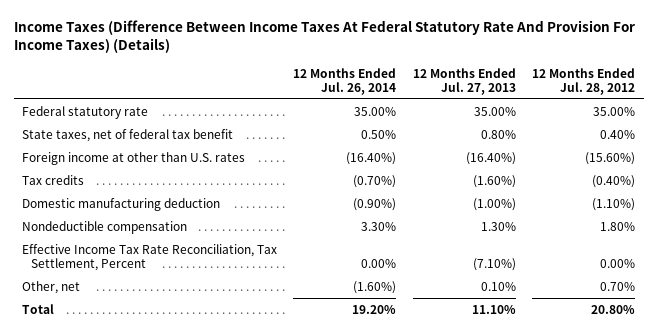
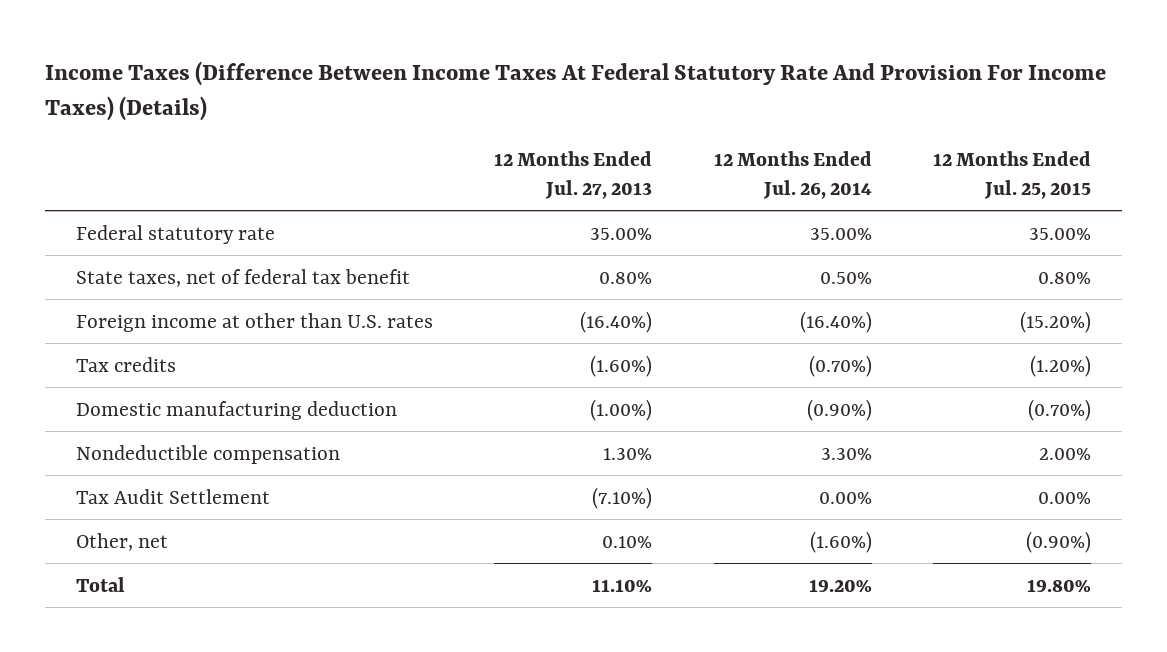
- | 12 Months Ended Jul. 26, 2014 | 12 Months Ended Jul. 27, 2013 | 12 Months Ended Jul. 28, 2012
+ | 12 Months Ended Jul. 27, 2013 | 12 Months Ended Jul. 26, 2014 | 12 Months Ended Jul. 25, 2015
- Effective Income Tax Rate Reconciliation, Tax Settlement, Percent | 0.00% | (7.10%) | 0.00%
+ Tax Audit Settlement | (7.10%) | 0.00% | 0.00%

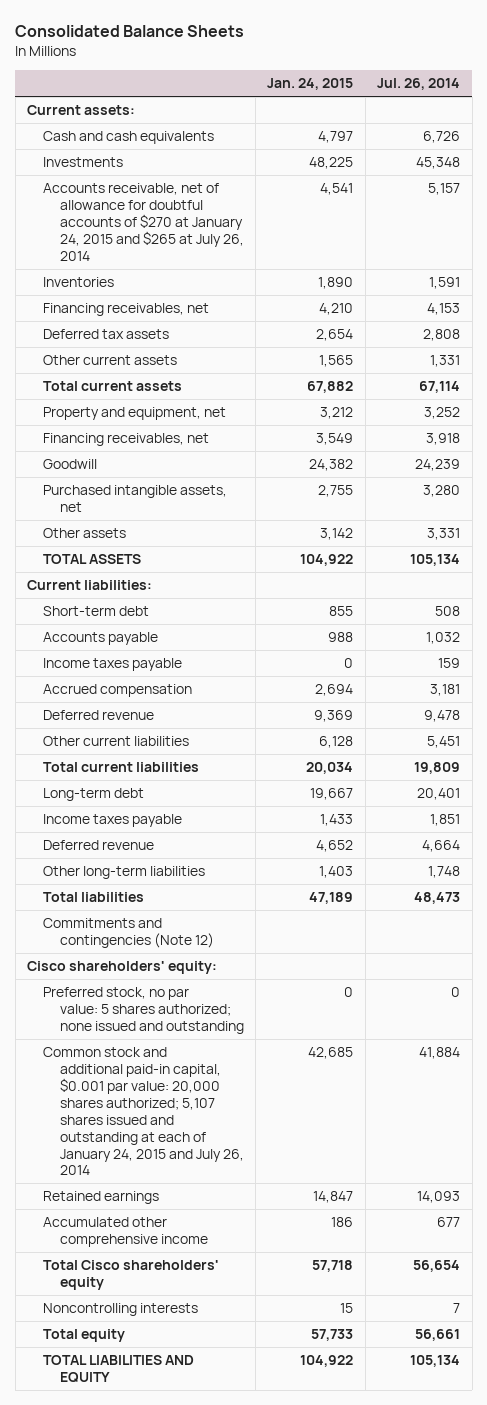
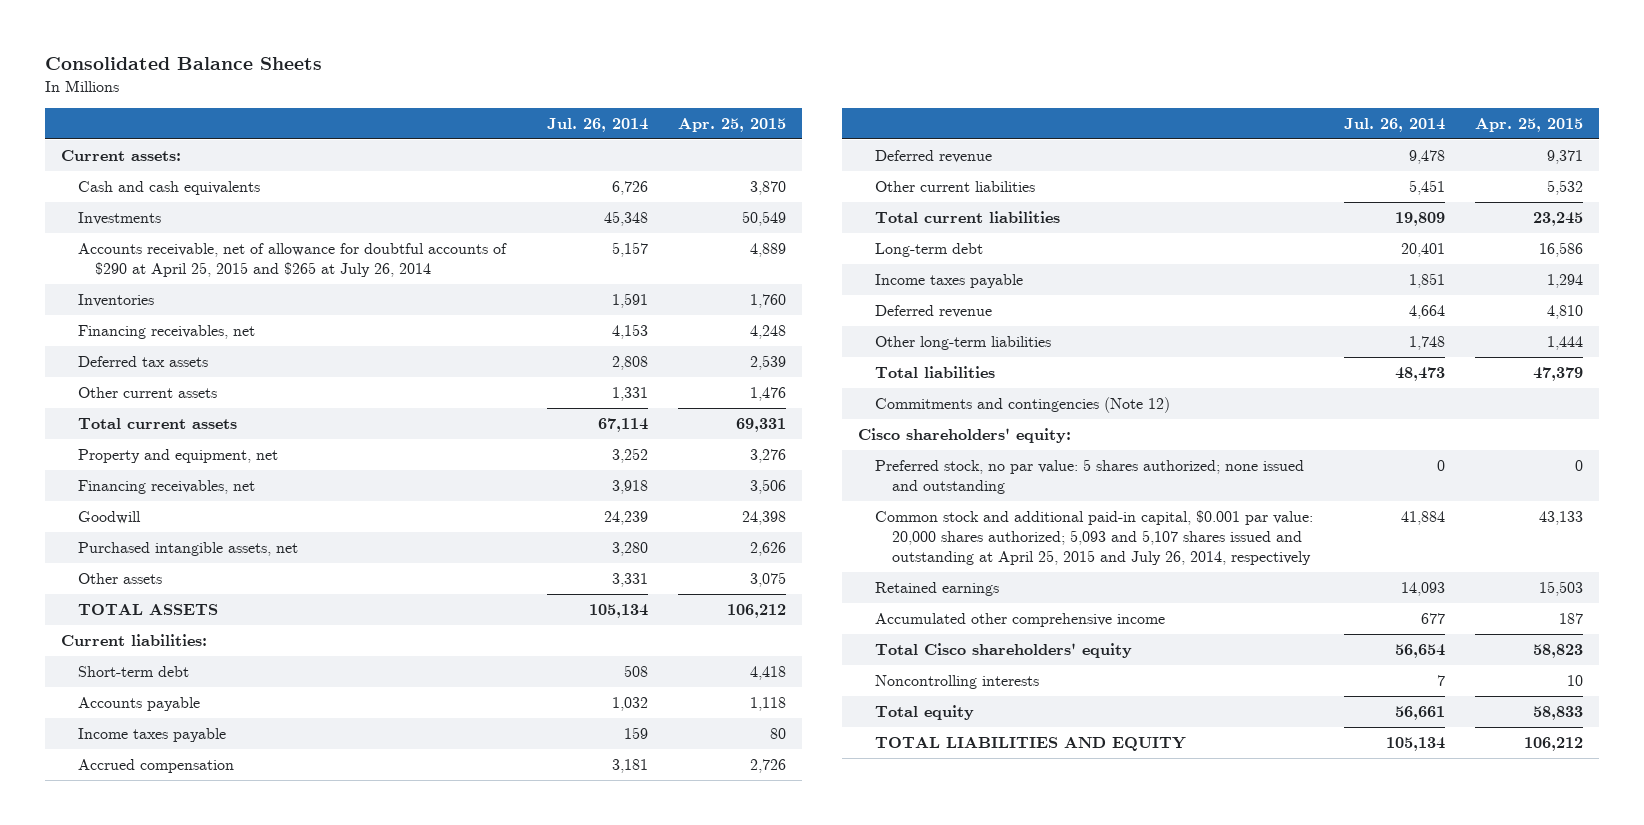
- | Jan. 24, 2015 | Jul. 26, 2014
+ | Jul. 26, 2014 | Apr. 25, 2015
- Accounts receivable, net of allowance for doubtful accounts of $270 at January 24, 2015 and $265 at July 26, 2014 | 4,541 | 5,157
+ Accounts receivable, net of allowance for doubtful accounts of $290 at April 25, 2015 and $265 at July 26, 2014 | 5,157 | 4,889
- Common stock and additional paid-in capital, $0.001 par value: 20,000 shares authorized; 5,107 shares issued and outstanding at each of January 24, 2015 and July 26, 2014 | 42,685 | 41,884
+ Common stock and additional paid-in capital, $0.001 par value: 20,000 shares authorized; 5,093 and 5,107 shares issued and outstanding at April 25, 2015 and July 26, 2014, respectively | 41,884 | 43,133

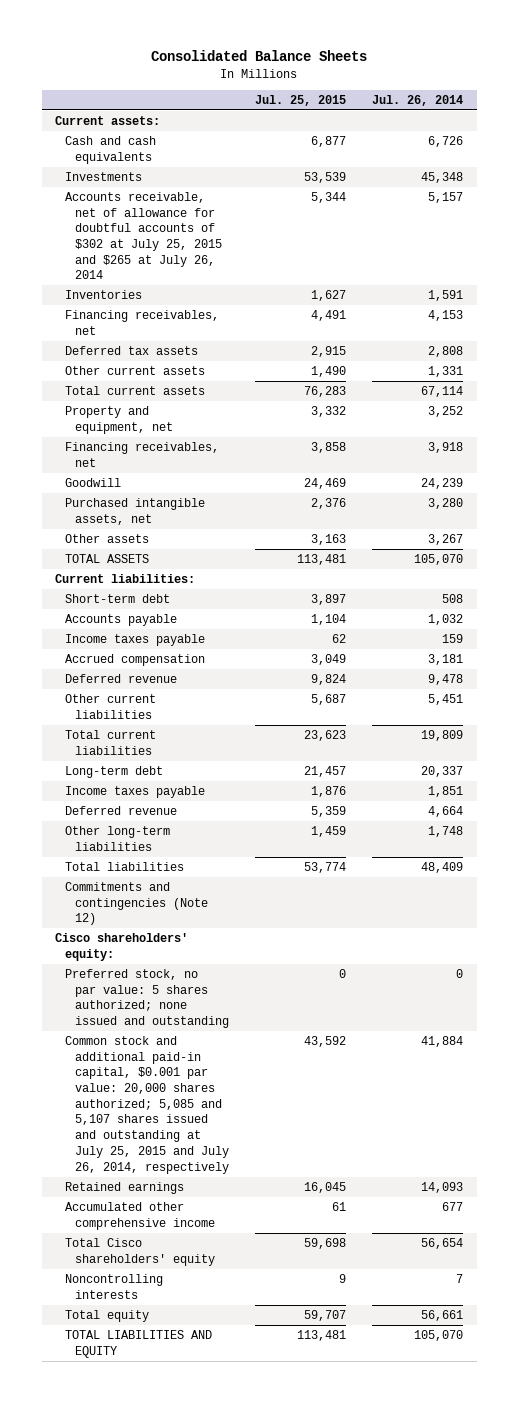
- | Jul. 26, 2014 | Apr. 25, 2015
+ | Jul. 25, 2015 | Jul. 26, 2014
- Accounts receivable, net of allowance for doubtful accounts of $290 at April 25, 2015 and $265 at July 26, 2014 | 5,157 | 4,889
+ Accounts receivable, net of allowance for doubtful accounts of $302 at July 25, 2015 and $265 at July 26, 2014 | 5,344 | 5,157
- Other assets | 3,331 | 3,075
- TOTAL ASSETS | 105,134 | 106,212
+ Other assets | 3,163 | 3,267
+ TOTAL ASSETS | 113,481 | 105,070
- Long-term debt | 20,401 | 16,586
+ Long-term debt | 21,457 | 20,337
- Total liabilities | 48,473 | 47,379
+ Total liabilities | 53,774 | 48,409
- Common stock and additional paid-in capital, $0.001 par value: 20,000 shares authorized; 5,093 and 5,107 shares issued and outstanding at April 25, 2015 and July 26, 2014, respectively | 41,884 | 43,133
+ Common stock and additional paid-in capital, $0.001 par value: 20,000 shares authorized; 5,085 and 5,107 shares issued and outstanding at July 25, 2015 and July 26, 2014, respectively | 43,592 | 41,884
- TOTAL LIABILITIES AND EQUITY | 105,134 | 106,212
+ TOTAL LIABILITIES AND EQUITY | 113,481 | 105,070

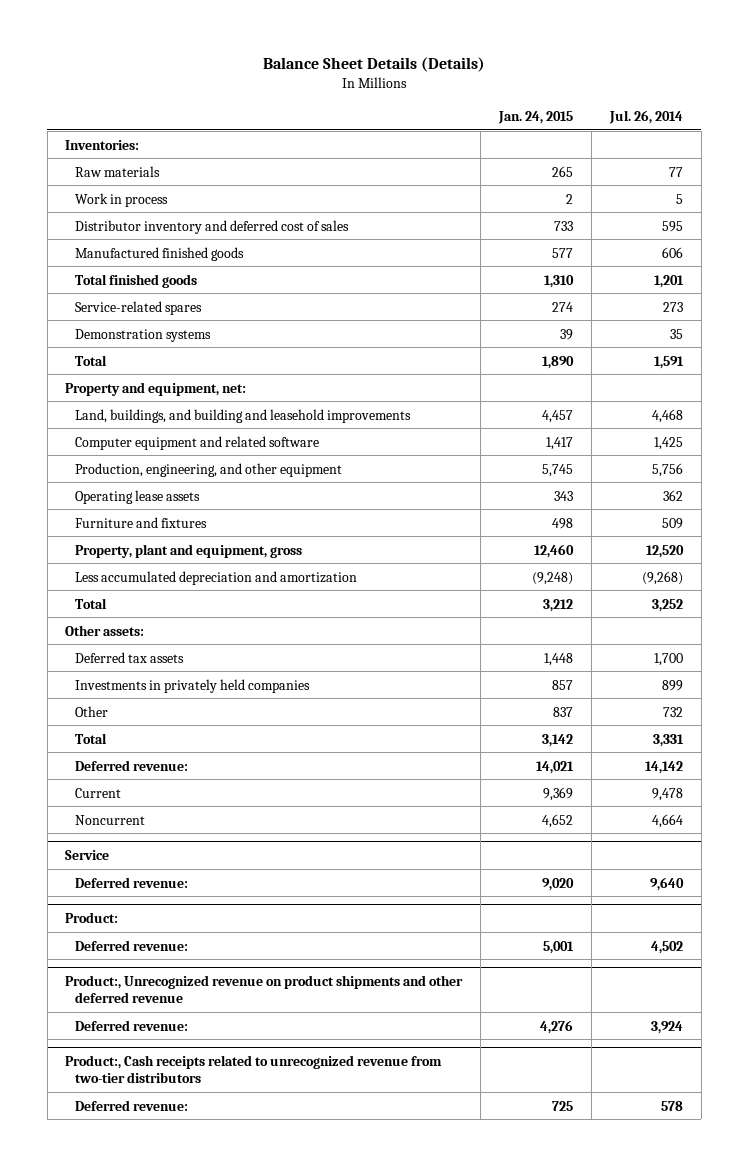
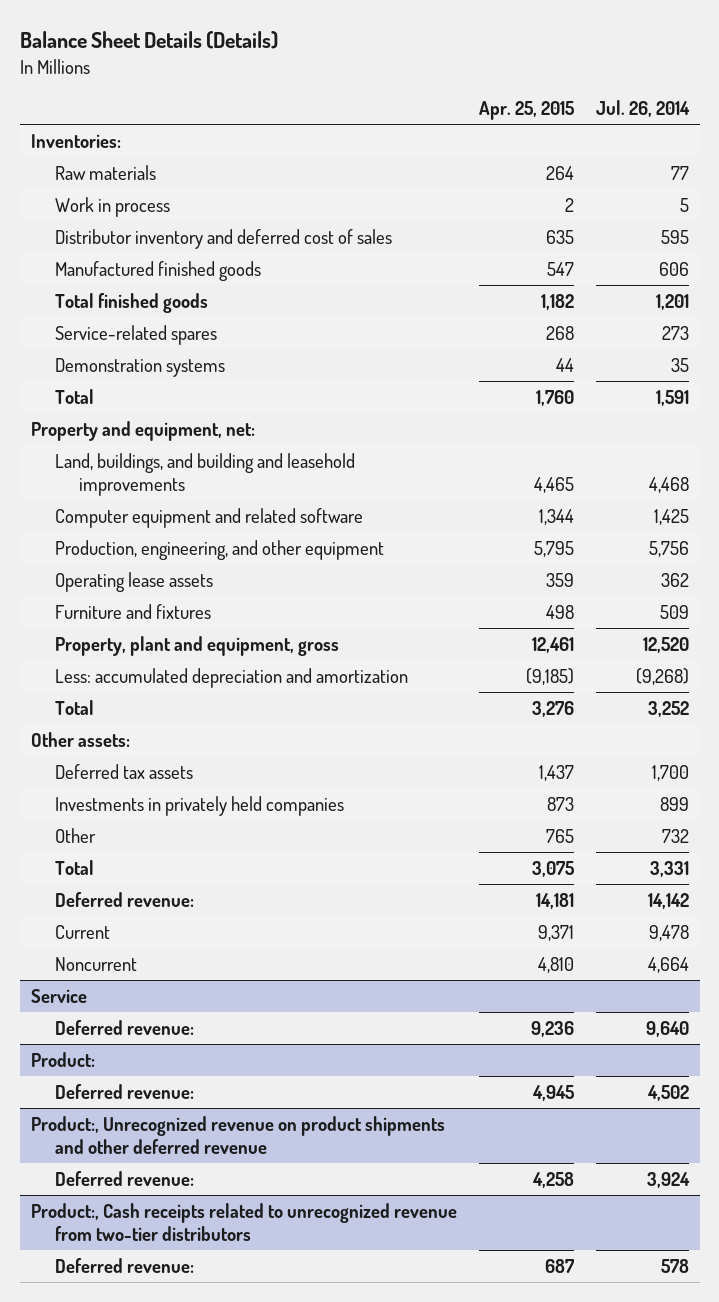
- | Jan. 24, 2015 | Jul. 26, 2014
+ | Apr. 25, 2015 | Jul. 26, 2014
- Less accumulated depreciation and amortization | (9,248) | (9,268)
+ Less: accumulated depreciation and amortization | (9,185) | (9,268)

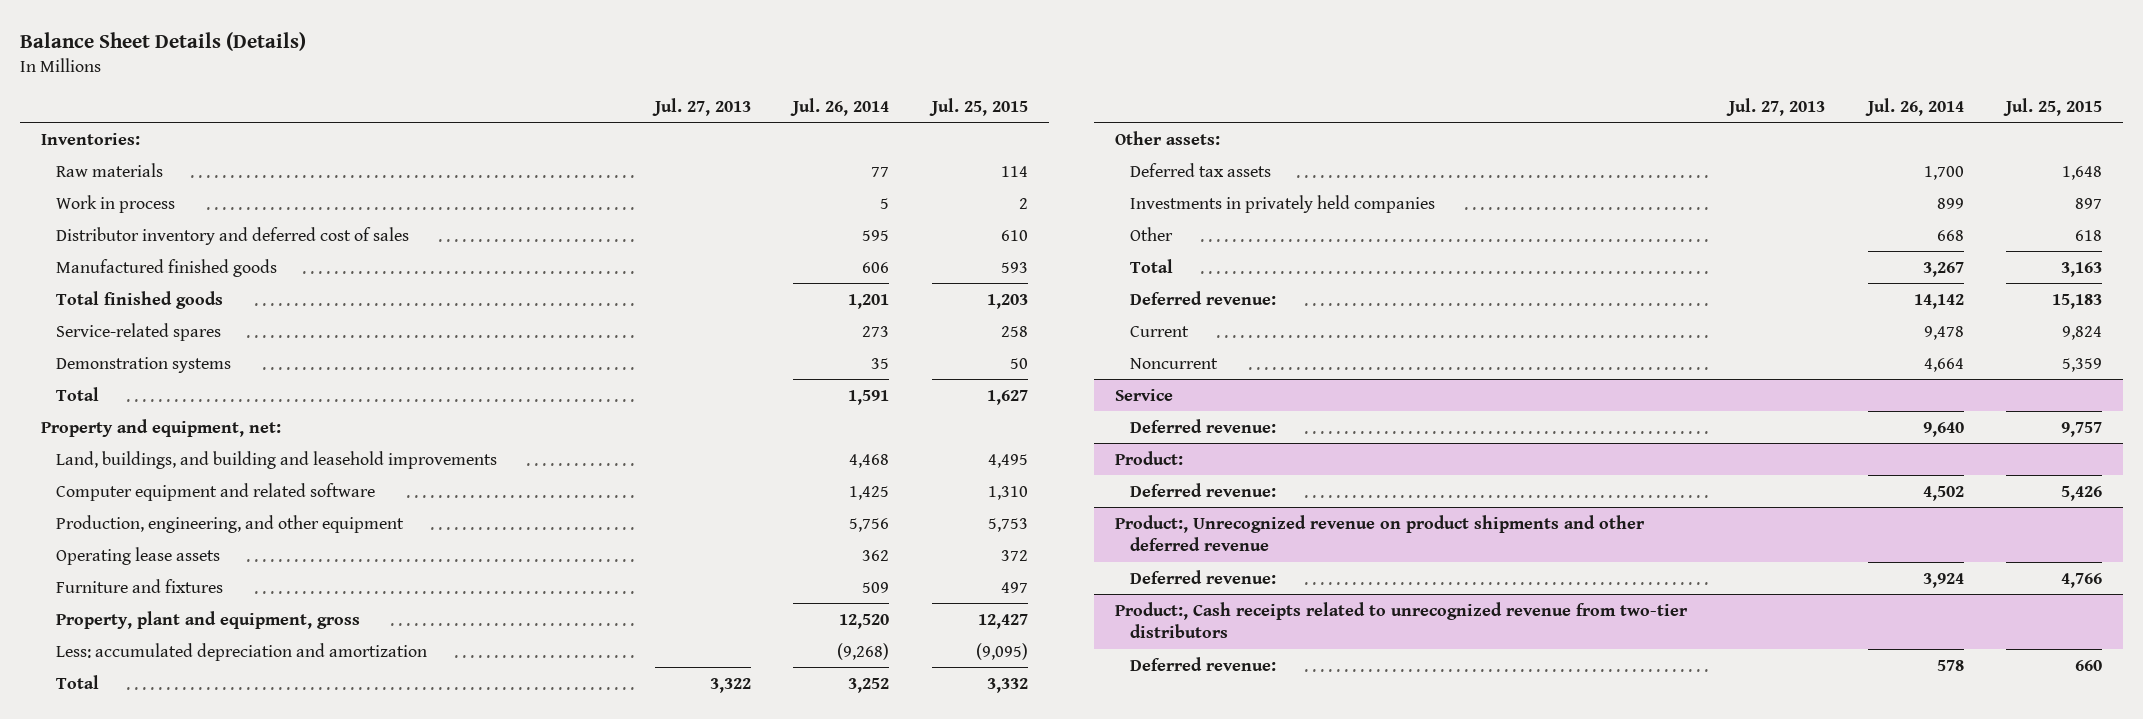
- | Apr. 25, 2015 | Jul. 26, 2014
+ | Jul. 27, 2013 | Jul. 26, 2014 | Jul. 25, 2015
- Other | 765 | 732
- Total | 3,075 | 3,331
+ Other | | 668 | 618
+ Total | | 3,267 | 3,163

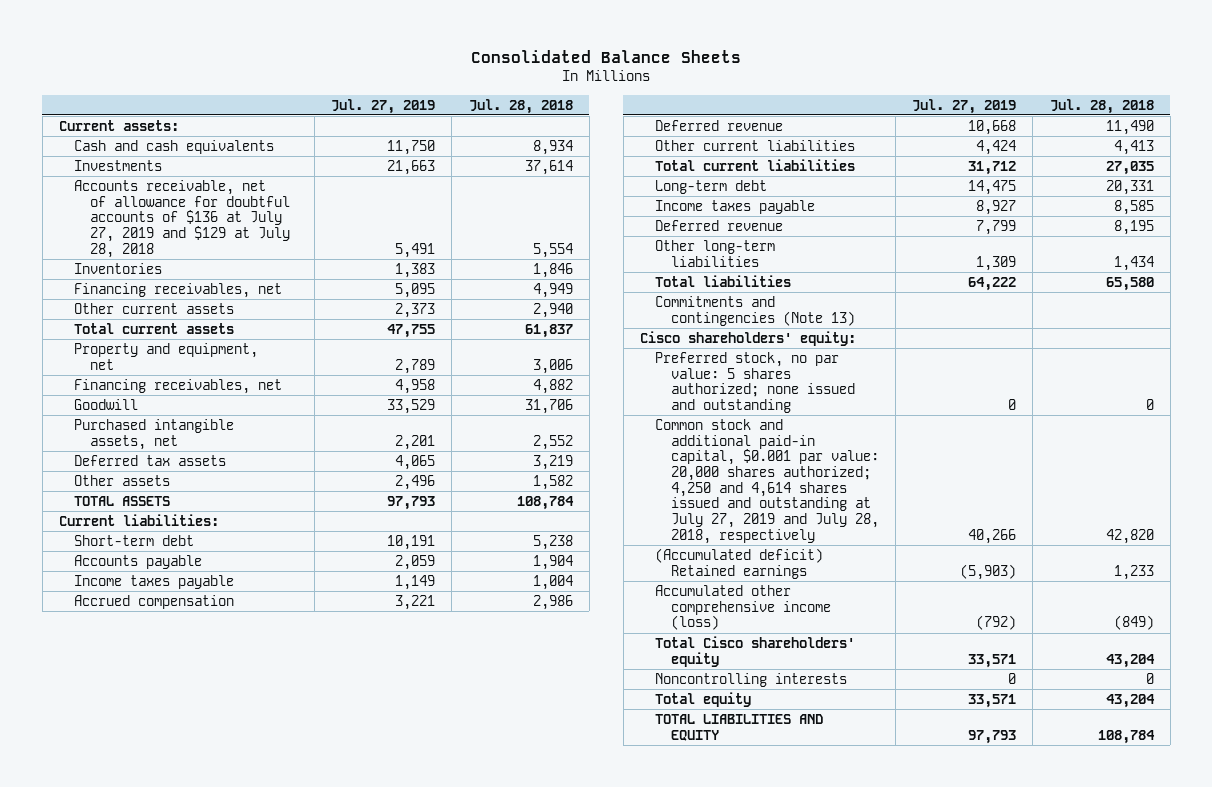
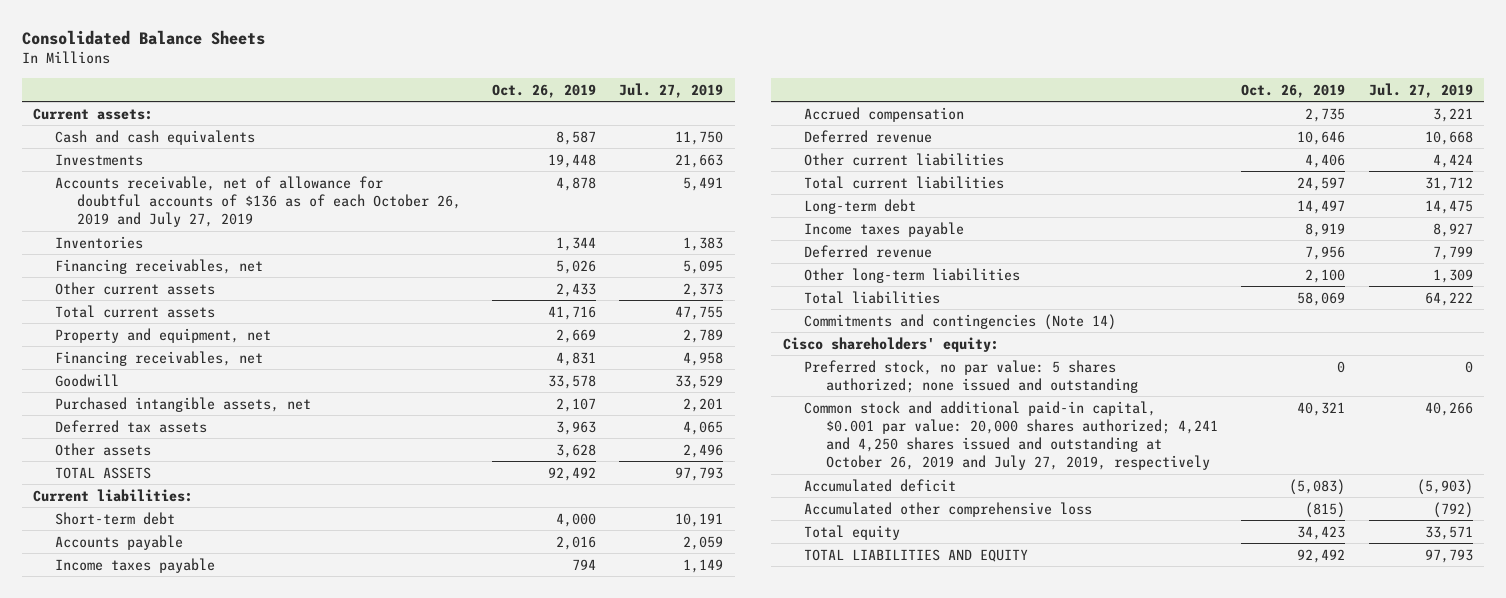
- | Jul. 27, 2019 | Jul. 28, 2018
+ | Oct. 26, 2019 | Jul. 27, 2019
- Accounts receivable, net of allowance for doubtful accounts of $136 at July 27, 2019 and $129 at July 28, 2018 | 5,491 | 5,554
+ Accounts receivable, net of allowance for doubtful accounts of $136 as of each October 26, 2019 and July 27, 2019 | 4,878 | 5,491
- Commitments and contingencies (Note 13)
+ Commitments and contingencies (Note 14)
- Common stock and additional paid-in capital, $0.001 par value: 20,000 shares authorized; 4,250 and 4,614 shares issued and outstanding at July 27, 2019 and July 28, 2018, respectively | 40,266 | 42,820
- (Accumulated deficit) Retained earnings | (5,903) | 1,233
- Accumulated other comprehensive income (loss) | (792) | (849)
- Total Cisco shareholders' equity | 33,571 | 43,204
- Noncontrolling interests | 0 | 0
+ Common stock and additional paid-in capital, $0.001 par value: 20,000 shares authorized; 4,241 and 4,250 shares issued and outstanding at October 26, 2019 and July 27, 2019, respectively | 40,321 | 40,266
+ Accumulated deficit | (5,083) | (5,903)
+ Accumulated other comprehensive loss | (815) | (792)

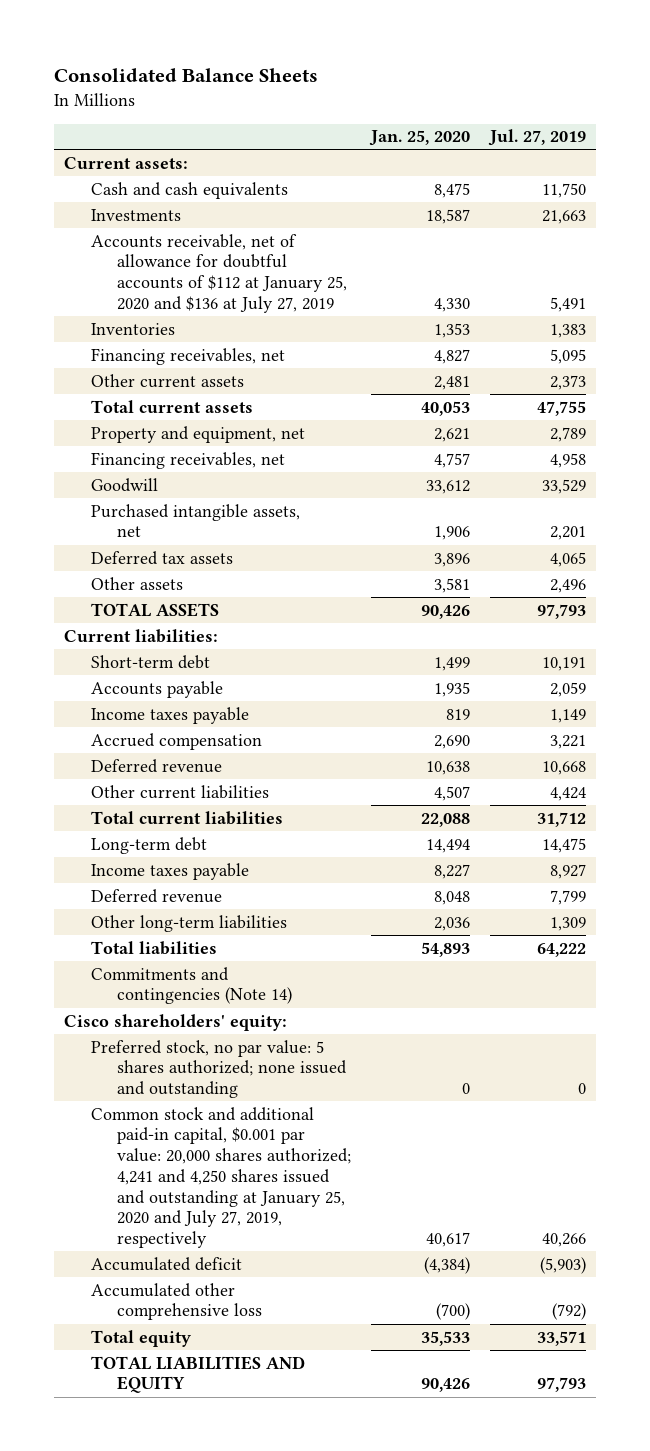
- | Oct. 26, 2019 | Jul. 27, 2019
+ | Jan. 25, 2020 | Jul. 27, 2019
- Accounts receivable, net of allowance for doubtful accounts of $136 as of each October 26, 2019 and July 27, 2019 | 4,878 | 5,491
+ Accounts receivable, net of allowance for doubtful accounts of $112 at January 25, 2020 and $136 at July 27, 2019 | 4,330 | 5,491
- Common stock and additional paid-in capital, $0.001 par value: 20,000 shares authorized; 4,241 and 4,250 shares issued and outstanding at October 26, 2019 and July 27, 2019, respectively | 40,321 | 40,266
+ Common stock and additional paid-in capital, $0.001 par value: 20,000 shares authorized; 4,241 and 4,250 shares issued and outstanding at January 25, 2020 and July 27, 2019, respectively | 40,617 | 40,266

